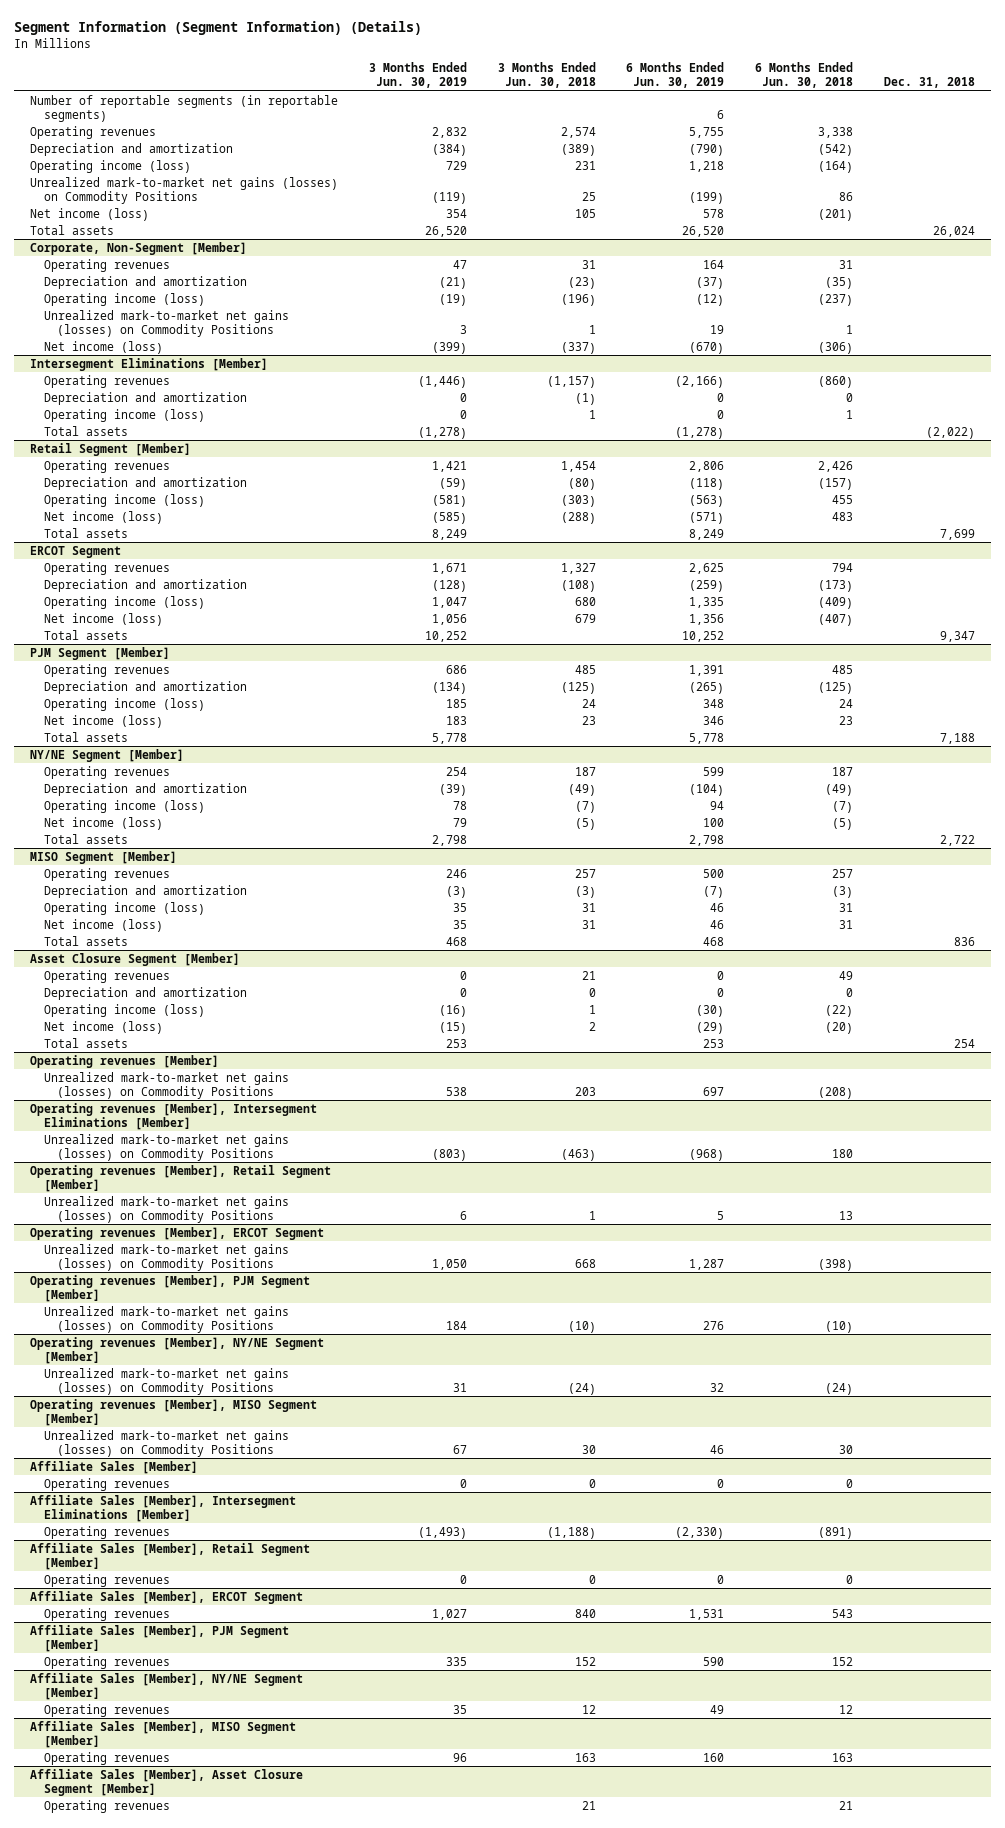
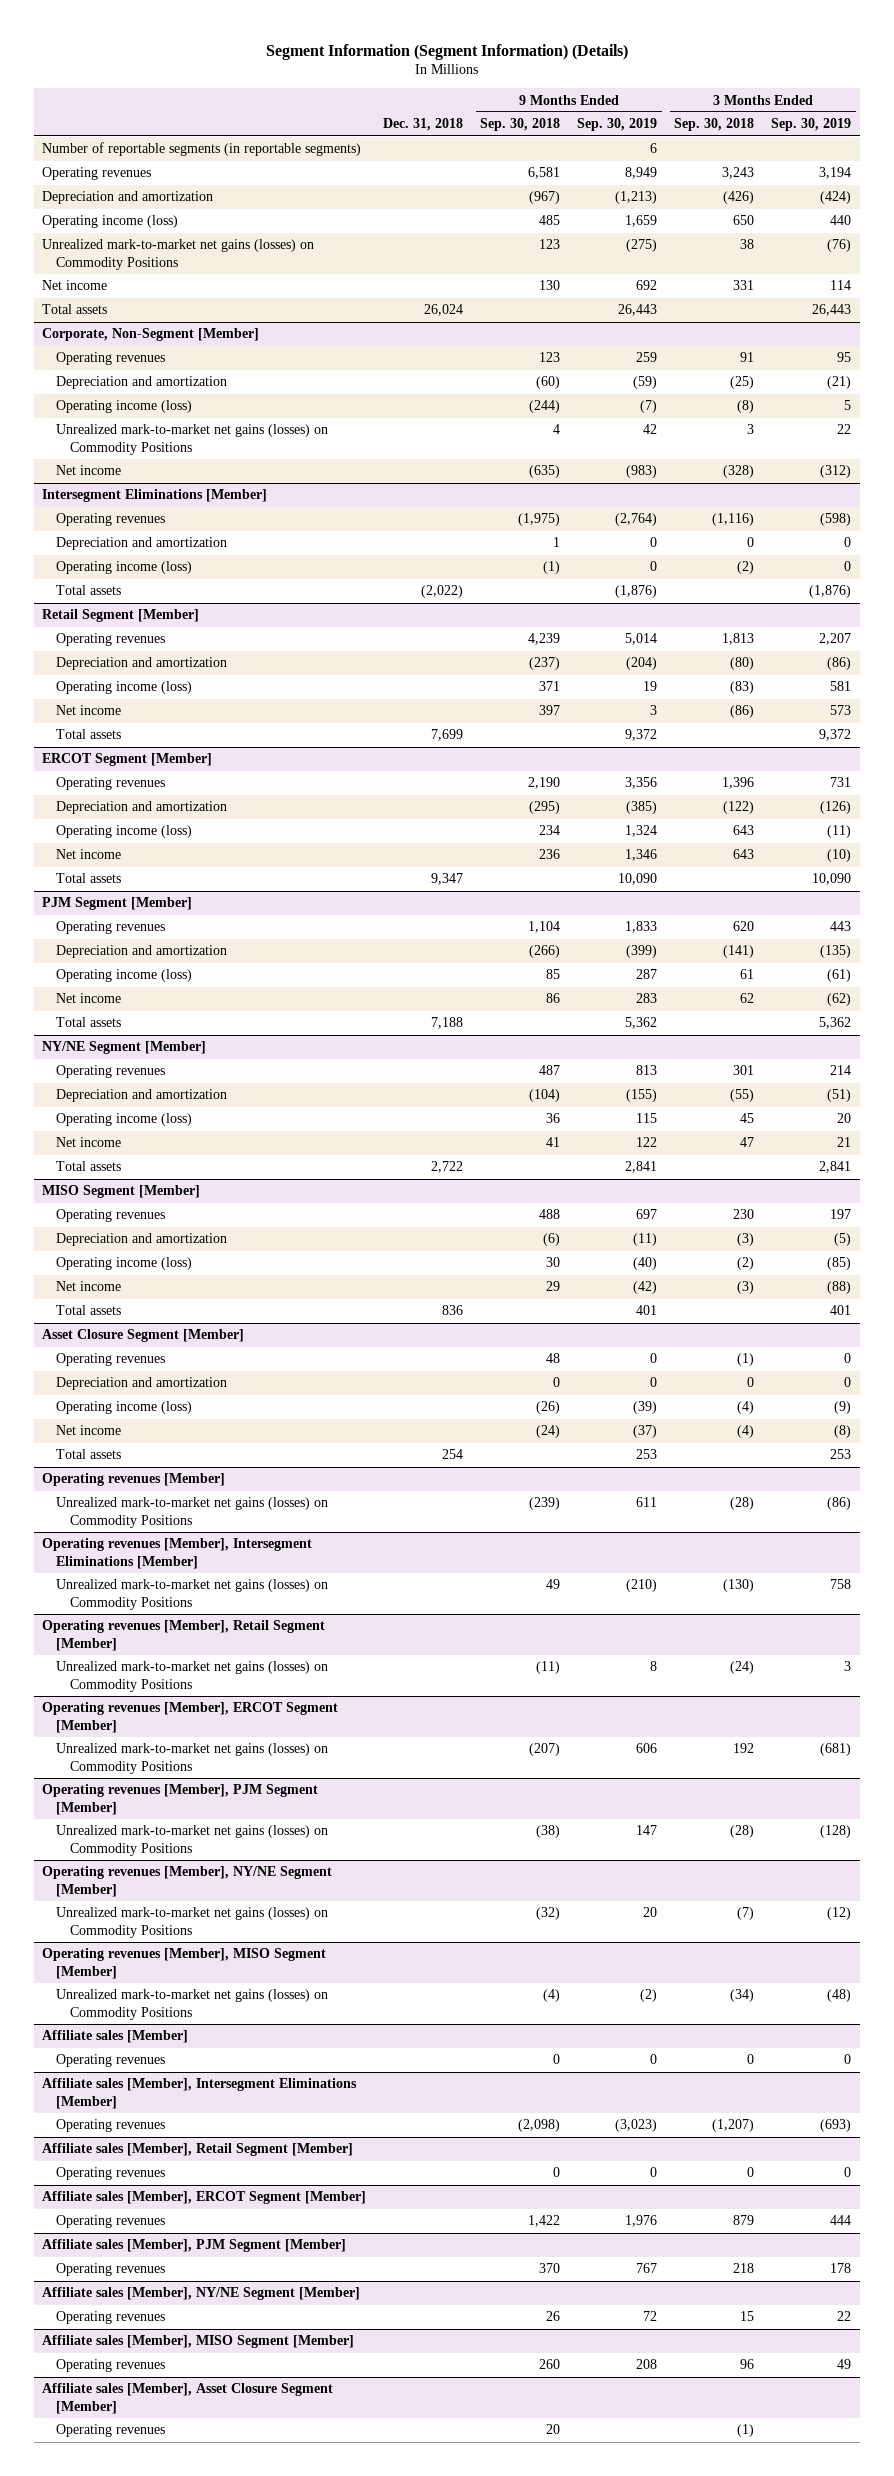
- | 3 Months Ended Jun. 30, 2019 | 3 Months Ended Jun. 30, 2018 | 6 Months Ended Jun. 30, 2019 | 6 Months Ended Jun. 30, 2018 | Dec. 31, 2018
+ | Dec. 31, 2018 | 9 Months Ended Sep. 30, 2018 | 9 Months Ended Sep. 30, 2019 | 3 Months Ended Sep. 30, 2018 | 3 Months Ended Sep. 30, 2019
- Net income (loss) | 354 | 105 | 578 | (201) |
+ Net income | | 130 | 692 | 331 | 114
@ Corporate, Non-Segment [Member]
- Net income (loss) | (399) | (337) | (670) | (306) |
+ Net income | | (635) | (983) | (328) | (312)
@ Retail Segment [Member]
- Net income (loss) | (585) | (288) | (571) | 483 |
+ Net income | | 397 | 3 | (86) | 573
- ERCOT Segment
+ ERCOT Segment [Member]
- Net income (loss) | 1,056 | 679 | 1,356 | (407) |
+ Net income | | 236 | 1,346 | 643 | (10)
@ PJM Segment [Member]
- Net income (loss) | 183 | 23 | 346 | 23 |
+ Net income | | 86 | 283 | 62 | (62)
@ NY/NE Segment [Member]
- Net income (loss) | 79 | (5) | 100 | (5) |
+ Net income | | 41 | 122 | 47 | 21
@ MISO Segment [Member]
- Net income (loss) | 35 | 31 | 46 | 31 |
+ Net income | | 29 | (42) | (3) | (88)
@ Asset Closure Segment [Member]
- Net income (loss) | (15) | 2 | (29) | (20) |
+ Net income | | (24) | (37) | (4) | (8)
- Operating revenues [Member], ERCOT Segment
+ Operating revenues [Member], ERCOT Segment [Member]
- Affiliate Sales [Member]
+ Affiliate sales [Member]
- Affiliate Sales [Member], Intersegment Eliminations [Member]
+ Affiliate sales [Member], Intersegment Eliminations [Member]
- Affiliate Sales [Member], Retail Segment [Member]
+ Affiliate sales [Member], Retail Segment [Member]
- Affiliate Sales [Member], ERCOT Segment
+ Affiliate sales [Member], ERCOT Segment [Member]
- Affiliate Sales [Member], PJM Segment [Member]
+ Affiliate sales [Member], PJM Segment [Member]
- Affiliate Sales [Member], NY/NE Segment [Member]
+ Affiliate sales [Member], NY/NE Segment [Member]
- Affiliate Sales [Member], MISO Segment [Member]
+ Affiliate sales [Member], MISO Segment [Member]
- Affiliate Sales [Member], Asset Closure Segment [Member]
+ Affiliate sales [Member], Asset Closure Segment [Member]

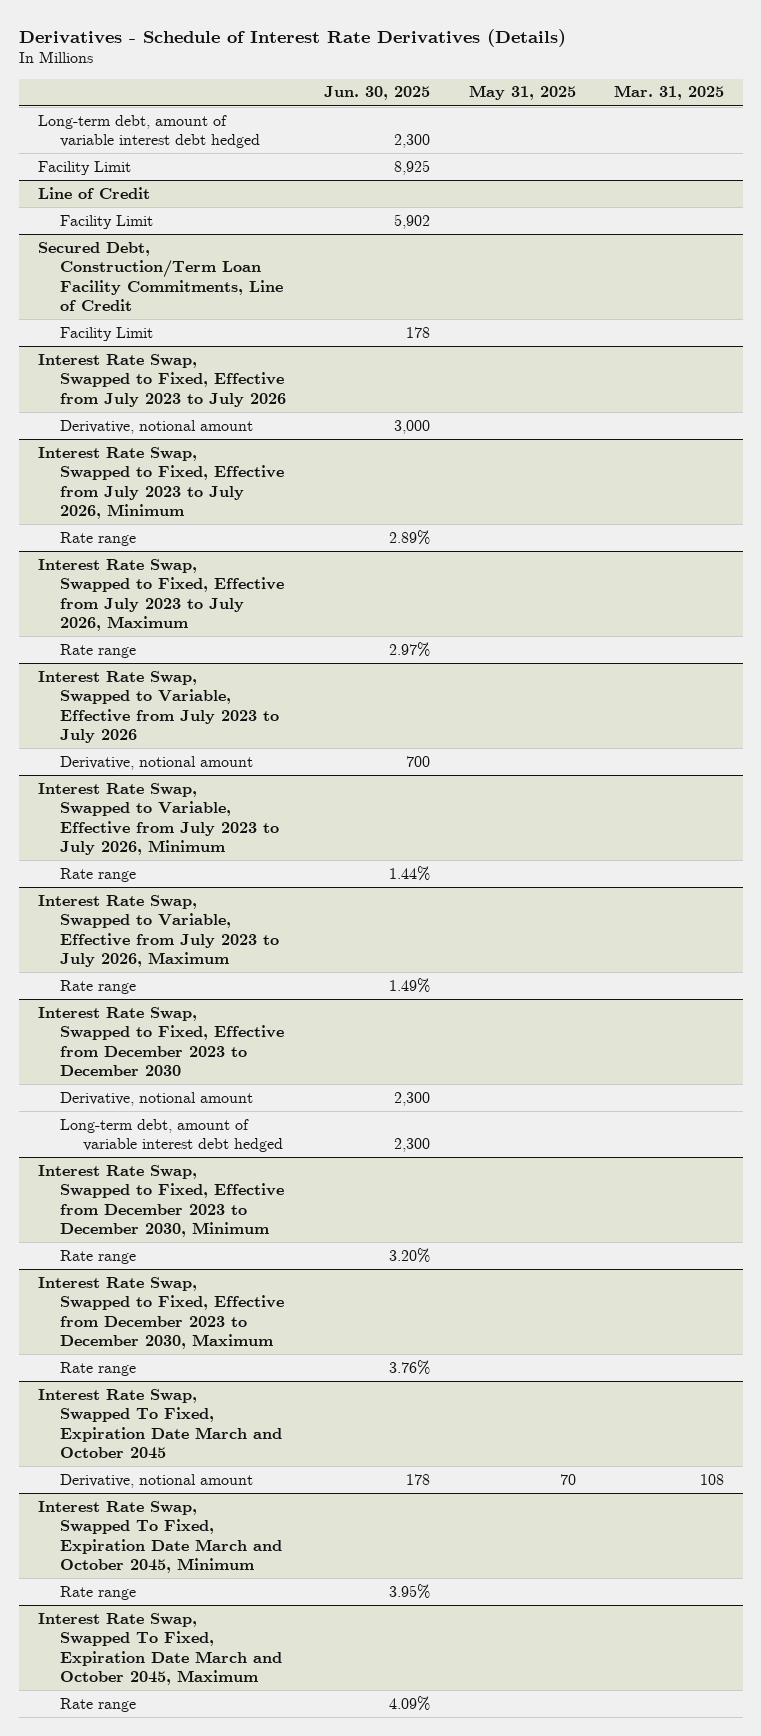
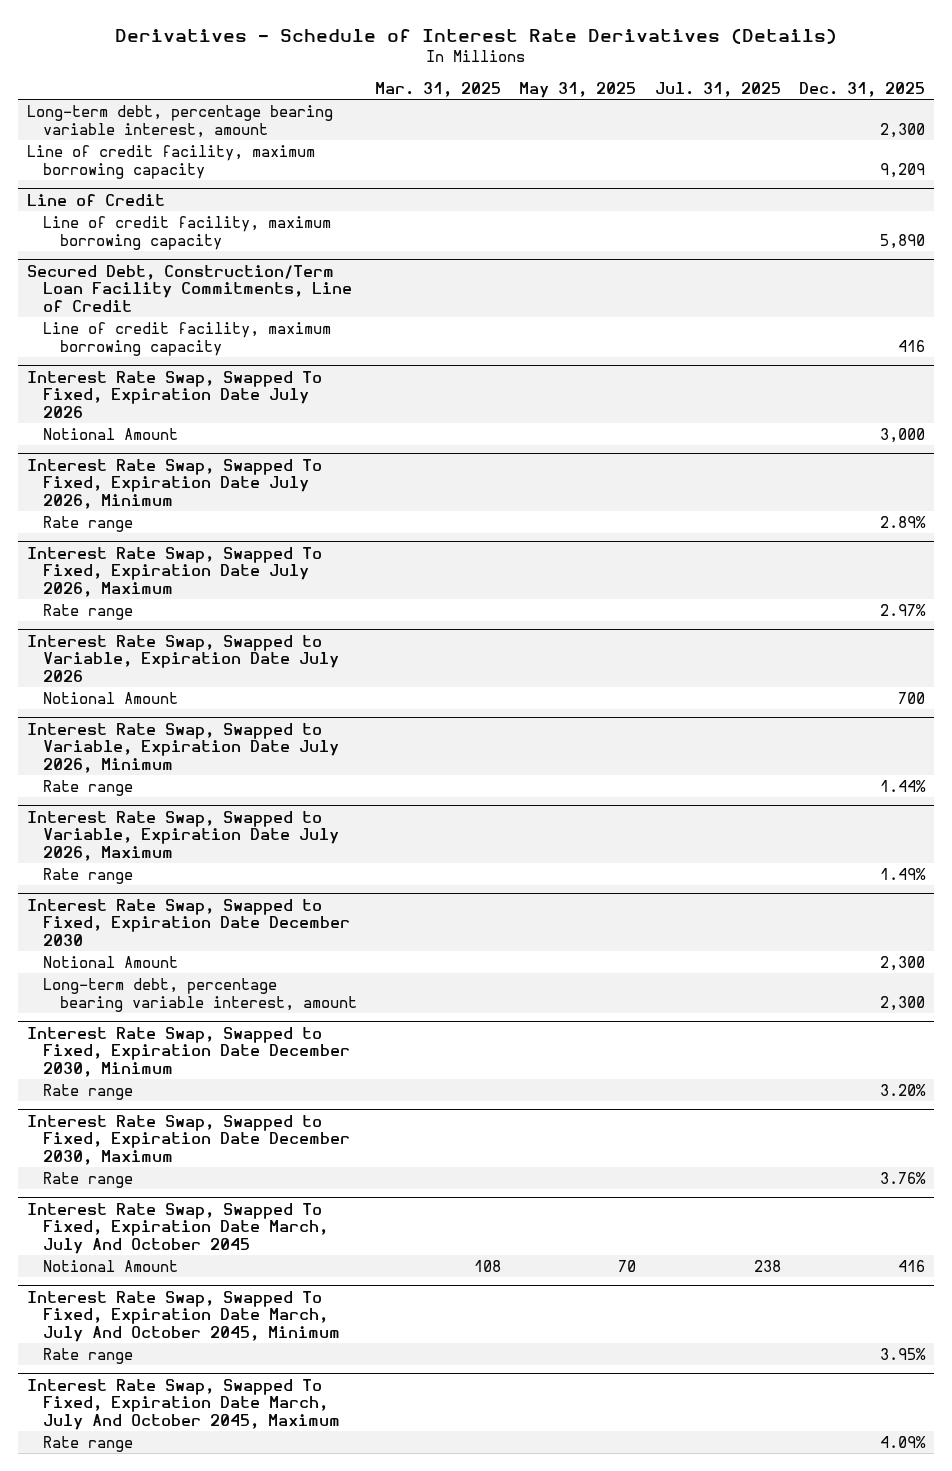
- | Jun. 30, 2025 | May 31, 2025 | Mar. 31, 2025
+ | Mar. 31, 2025 | May 31, 2025 | Jul. 31, 2025 | Dec. 31, 2025
- Long-term debt, amount of variable interest debt hedged | 2,300 | |
- Facility Limit | 8,925 | |
+ Long-term debt, percentage bearing variable interest, amount | | | | 2,300
+ Line of credit facility, maximum borrowing capacity | | | | 9,209
@ Line of Credit
- Facility Limit | 5,902 | |
+ Line of credit facility, maximum borrowing capacity | | | | 5,890
@ Secured Debt, Construction/Term Loan Facility Commitments, Line of Credit
- Facility Limit | 178 | |
- Interest Rate Swap, Swapped to Fixed, Effective from July 2023 to July 2026
- Derivative, notional amount | 3,000 | |
- Interest Rate Swap, Swapped to Fixed, Effective from July 2023 to July 2026, Minimum
@ Secured Debt, Construction/Term Loan Facility Commitments, Line of Credit
+ Line of credit facility, maximum borrowing capacity | | | | 416
+ Interest Rate Swap, Swapped To Fixed, Expiration Date July 2026
+ Notional Amount | | | | 3,000
+ Interest Rate Swap, Swapped To Fixed, Expiration Date July 2026, Minimum
- Interest Rate Swap, Swapped to Fixed, Effective from July 2023 to July 2026, Maximum
+ Interest Rate Swap, Swapped To Fixed, Expiration Date July 2026, Maximum
- Interest Rate Swap, Swapped to Variable, Effective from July 2023 to July 2026
- Derivative, notional amount | 700 | |
- Interest Rate Swap, Swapped to Variable, Effective from July 2023 to July 2026, Minimum
+ Interest Rate Swap, Swapped to Variable, Expiration Date July 2026
+ Notional Amount | | | | 700
+ Interest Rate Swap, Swapped to Variable, Expiration Date July 2026, Minimum
- Interest Rate Swap, Swapped to Variable, Effective from July 2023 to July 2026, Maximum
+ Interest Rate Swap, Swapped to Variable, Expiration Date July 2026, Maximum
- Interest Rate Swap, Swapped to Fixed, Effective from December 2023 to December 2030
- Derivative, notional amount | 2,300 | |
- Long-term debt, amount of variable interest debt hedged | 2,300 | |
- Interest Rate Swap, Swapped to Fixed, Effective from December 2023 to December 2030, Minimum
+ Interest Rate Swap, Swapped to Fixed, Expiration Date December 2030
+ Notional Amount | | | | 2,300
+ Long-term debt, percentage bearing variable interest, amount | | | | 2,300
+ Interest Rate Swap, Swapped to Fixed, Expiration Date December 2030, Minimum
- Interest Rate Swap, Swapped to Fixed, Effective from December 2023 to December 2030, Maximum
+ Interest Rate Swap, Swapped to Fixed, Expiration Date December 2030, Maximum
- Interest Rate Swap, Swapped To Fixed, Expiration Date March and October 2045
- Derivative, notional amount | 178 | 70 | 108
- Interest Rate Swap, Swapped To Fixed, Expiration Date March and October 2045, Minimum
+ Interest Rate Swap, Swapped To Fixed, Expiration Date March, July And October 2045
+ Notional Amount | 108 | 70 | 238 | 416
+ Interest Rate Swap, Swapped To Fixed, Expiration Date March, July And October 2045, Minimum
- Interest Rate Swap, Swapped To Fixed, Expiration Date March and October 2045, Maximum
+ Interest Rate Swap, Swapped To Fixed, Expiration Date March, July And October 2045, Maximum

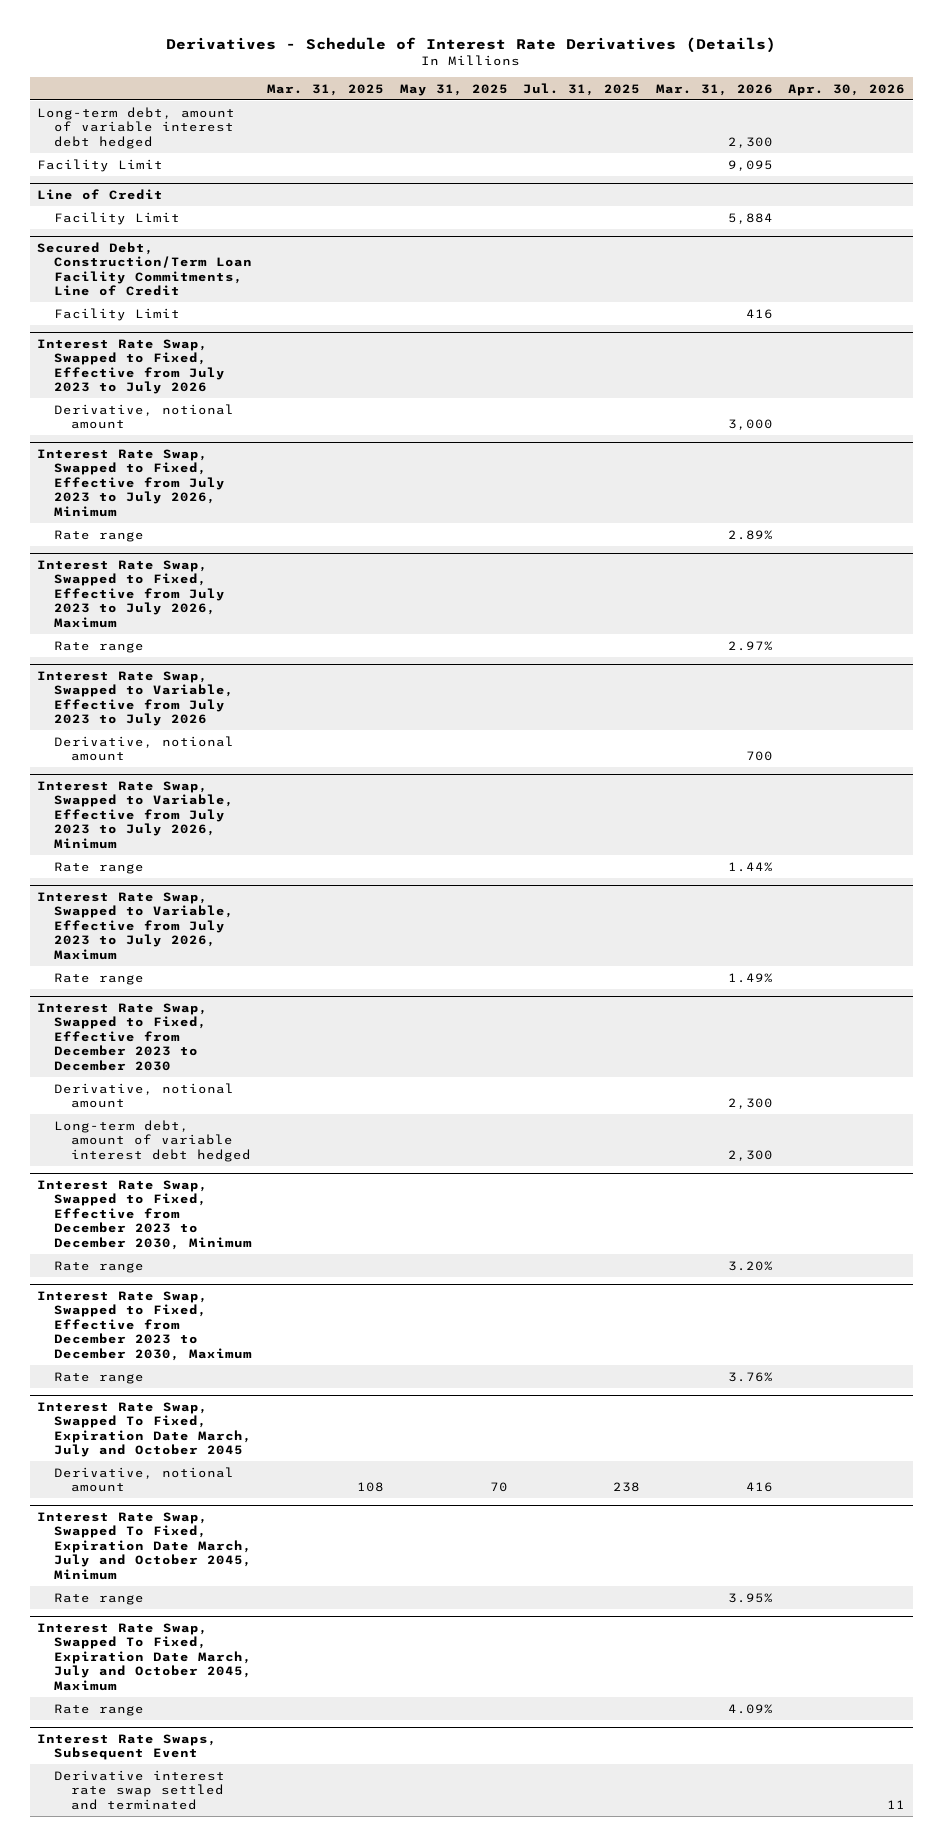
- | Mar. 31, 2025 | May 31, 2025 | Jul. 31, 2025 | Dec. 31, 2025
+ | Mar. 31, 2025 | May 31, 2025 | Jul. 31, 2025 | Mar. 31, 2026 | Apr. 30, 2026
- Long-term debt, percentage bearing variable interest, amount | | | | 2,300
- Line of credit facility, maximum borrowing capacity | | | | 9,209
+ Long-term debt, amount of variable interest debt hedged | | | | 2,300 |
+ Facility Limit | | | | 9,095 |
@ Line of Credit
- Line of credit facility, maximum borrowing capacity | | | | 5,890
+ Facility Limit | | | | 5,884 |
@ Secured Debt, Construction/Term Loan Facility Commitments, Line of Credit
- Line of credit facility, maximum borrowing capacity | | | | 416
- Interest Rate Swap, Swapped To Fixed, Expiration Date July 2026
- Notional Amount | | | | 3,000
- Interest Rate Swap, Swapped To Fixed, Expiration Date July 2026, Minimum
@ Secured Debt, Construction/Term Loan Facility Commitments, Line of Credit
+ Facility Limit | | | | 416 |
+ Interest Rate Swap, Swapped to Fixed, Effective from July 2023 to July 2026
+ Derivative, notional amount | | | | 3,000 |
+ Interest Rate Swap, Swapped to Fixed, Effective from July 2023 to July 2026, Minimum
- Interest Rate Swap, Swapped To Fixed, Expiration Date July 2026, Maximum
+ Interest Rate Swap, Swapped to Fixed, Effective from July 2023 to July 2026, Maximum
- Interest Rate Swap, Swapped to Variable, Expiration Date July 2026
- Notional Amount | | | | 700
- Interest Rate Swap, Swapped to Variable, Expiration Date July 2026, Minimum
+ Interest Rate Swap, Swapped to Variable, Effective from July 2023 to July 2026
+ Derivative, notional amount | | | | 700 |
+ Interest Rate Swap, Swapped to Variable, Effective from July 2023 to July 2026, Minimum
- Interest Rate Swap, Swapped to Variable, Expiration Date July 2026, Maximum
+ Interest Rate Swap, Swapped to Variable, Effective from July 2023 to July 2026, Maximum
- Interest Rate Swap, Swapped to Fixed, Expiration Date December 2030
- Notional Amount | | | | 2,300
- Long-term debt, percentage bearing variable interest, amount | | | | 2,300
- Interest Rate Swap, Swapped to Fixed, Expiration Date December 2030, Minimum
+ Interest Rate Swap, Swapped to Fixed, Effective from December 2023 to December 2030
+ Derivative, notional amount | | | | 2,300 |
+ Long-term debt, amount of variable interest debt hedged | | | | 2,300 |
+ Interest Rate Swap, Swapped to Fixed, Effective from December 2023 to December 2030, Minimum
- Interest Rate Swap, Swapped to Fixed, Expiration Date December 2030, Maximum
+ Interest Rate Swap, Swapped to Fixed, Effective from December 2023 to December 2030, Maximum
- Interest Rate Swap, Swapped To Fixed, Expiration Date March, July And October 2045
- Notional Amount | 108 | 70 | 238 | 416
- Interest Rate Swap, Swapped To Fixed, Expiration Date March, July And October 2045, Minimum
+ Interest Rate Swap, Swapped To Fixed, Expiration Date March, July and October 2045
+ Derivative, notional amount | 108 | 70 | 238 | 416 |
+ Interest Rate Swap, Swapped To Fixed, Expiration Date March, July and October 2045, Minimum
- Interest Rate Swap, Swapped To Fixed, Expiration Date March, July And October 2045, Maximum
+ Interest Rate Swap, Swapped To Fixed, Expiration Date March, July and October 2045, Maximum
+ Interest Rate Swaps, Subsequent Event
+ Derivative interest rate swap settled and terminated | | | | | 11

